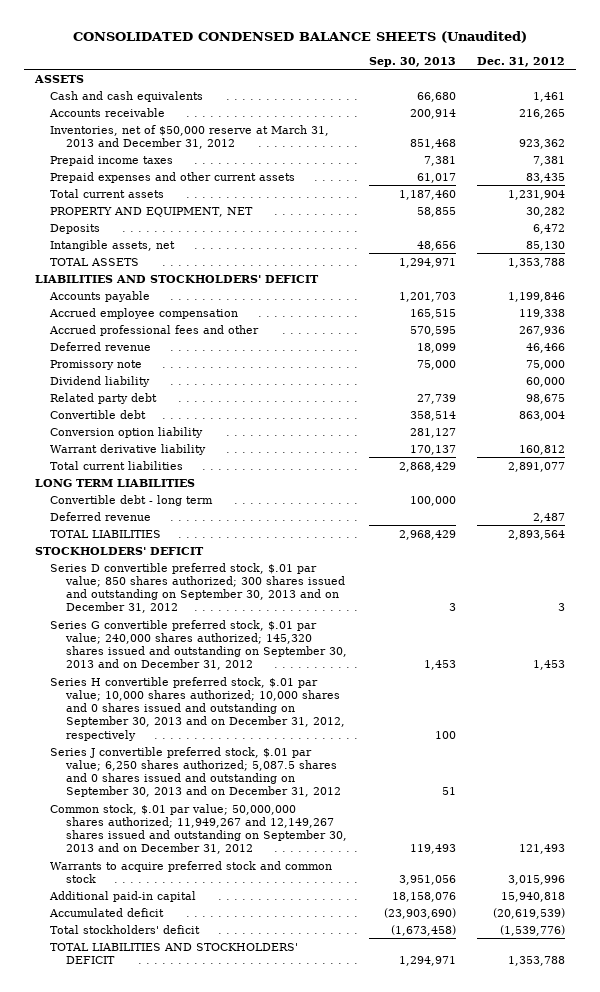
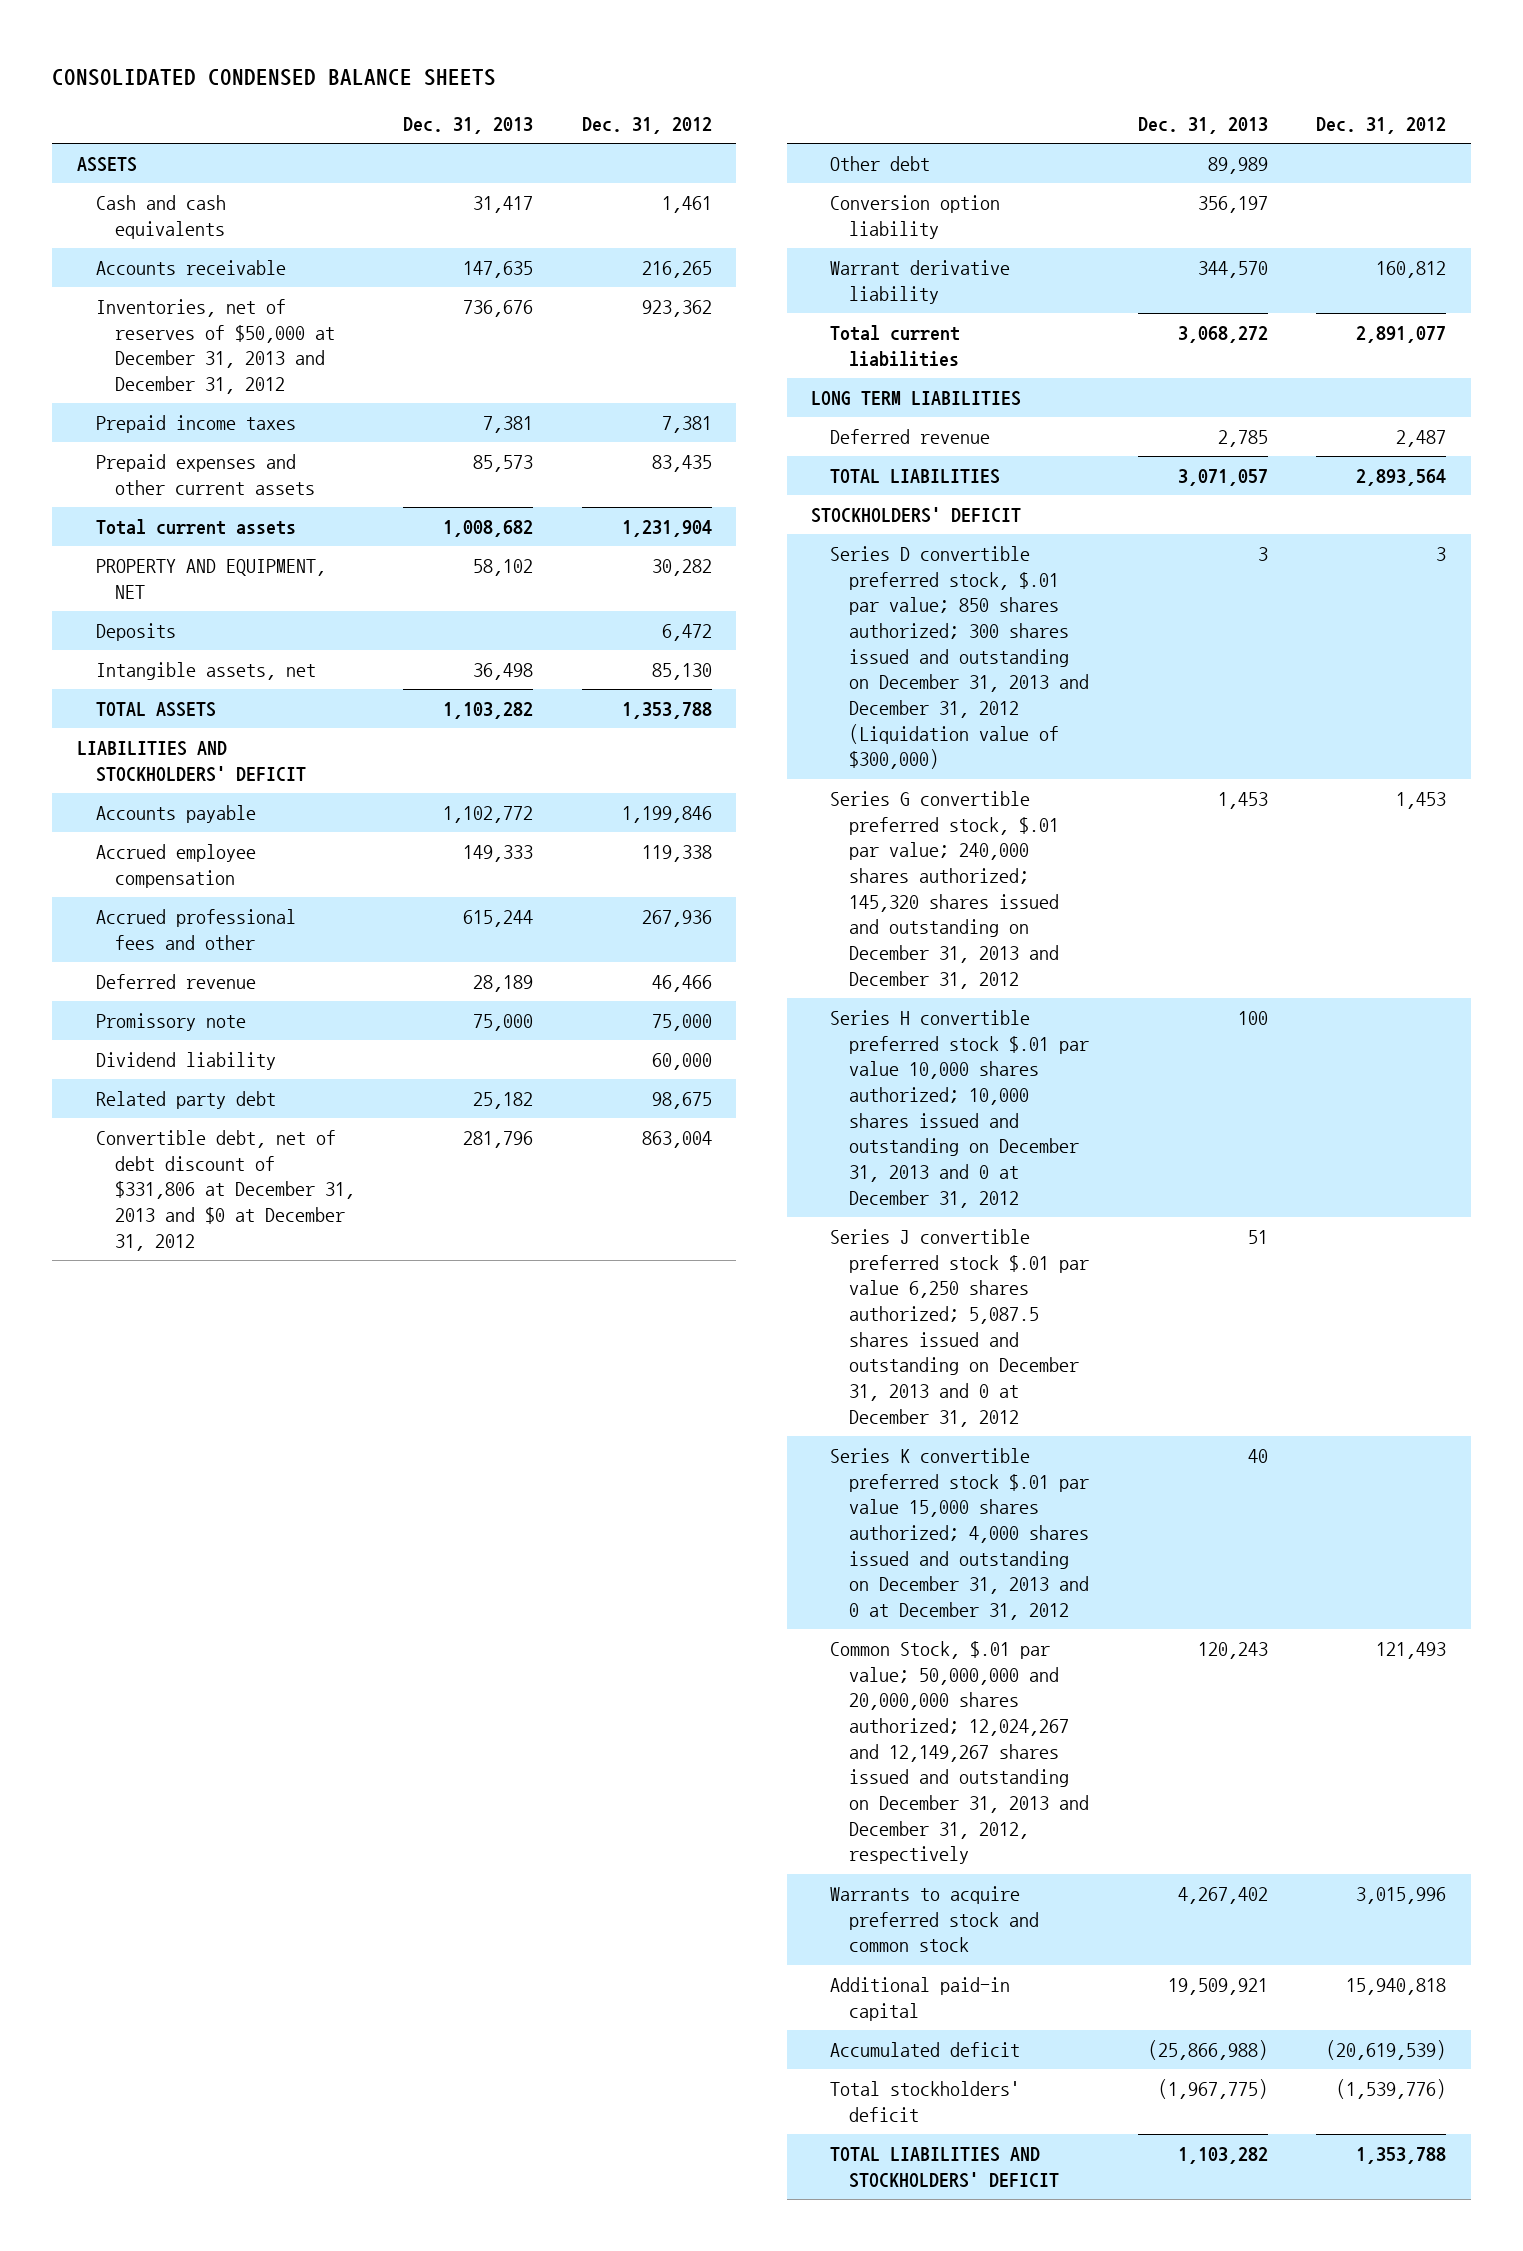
- CONSOLIDATED CONDENSED BALANCE SHEETS (Unaudited)
+ CONSOLIDATED CONDENSED BALANCE SHEETS
- | Sep. 30, 2013 | Dec. 31, 2012
+ | Dec. 31, 2013 | Dec. 31, 2012
- Inventories, net of $50,000 reserve at March 31, 2013 and December 31, 2012 | 851,468 | 923,362
+ Inventories, net of reserves of $50,000 at December 31, 2013 and December 31, 2012 | 736,676 | 923,362
- Convertible debt | 358,514 | 863,004
+ Convertible debt, net of debt discount of $331,806 at December 31, 2013 and $0 at December 31, 2012 | 281,796 | 863,004
+ Other debt | 89,989 |
- Convertible debt - long term | 100,000 |
- Series D convertible preferred stock, $.01 par value; 850 shares authorized; 300 shares issued and outstanding on September 30, 2013 and on December 31, 2012 | 3 | 3
- Series G convertible preferred stock, $.01 par value; 240,000 shares authorized; 145,320 shares issued and outstanding on September 30, 2013 and on December 31, 2012 | 1,453 | 1,453
- Series H convertible preferred stock, $.01 par value; 10,000 shares authorized; 10,000 shares and 0 shares issued and outstanding on September 30, 2013 and on December 31, 2012, respectively | 100 |
- Series J convertible preferred stock, $.01 par value; 6,250 shares authorized; 5,087.5 shares and 0 shares issued and outstanding on September 30, 2013 and on December 31, 2012 | 51 |
- Common stock, $.01 par value; 50,000,000 shares authorized; 11,949,267 and 12,149,267 shares issued and outstanding on September 30, 2013 and on December 31, 2012 | 119,493 | 121,493
+ Series D convertible preferred stock, $.01 par value; 850 shares authorized; 300 shares issued and outstanding on December 31, 2013 and December 31, 2012 (Liquidation value of $300,000) | 3 | 3
+ Series G convertible preferred stock, $.01 par value; 240,000 shares authorized; 145,320 shares issued and outstanding on December 31, 2013 and December 31, 2012 | 1,453 | 1,453
+ Series H convertible preferred stock $.01 par value 10,000 shares authorized; 10,000 shares issued and outstanding on December 31, 2013 and 0 at December 31, 2012 | 100 |
+ Series J convertible preferred stock $.01 par value 6,250 shares authorized; 5,087.5 shares issued and outstanding on December 31, 2013 and 0 at December 31, 2012 | 51 |
+ Series K convertible preferred stock $.01 par value 15,000 shares authorized; 4,000 shares issued and outstanding on December 31, 2013 and 0 at December 31, 2012 | 40 |
+ Common Stock, $.01 par value; 50,000,000 and 20,000,000 shares authorized; 12,024,267 and 12,149,267 shares issued and outstanding on December 31, 2013 and December 31, 2012, respectively | 120,243 | 121,493

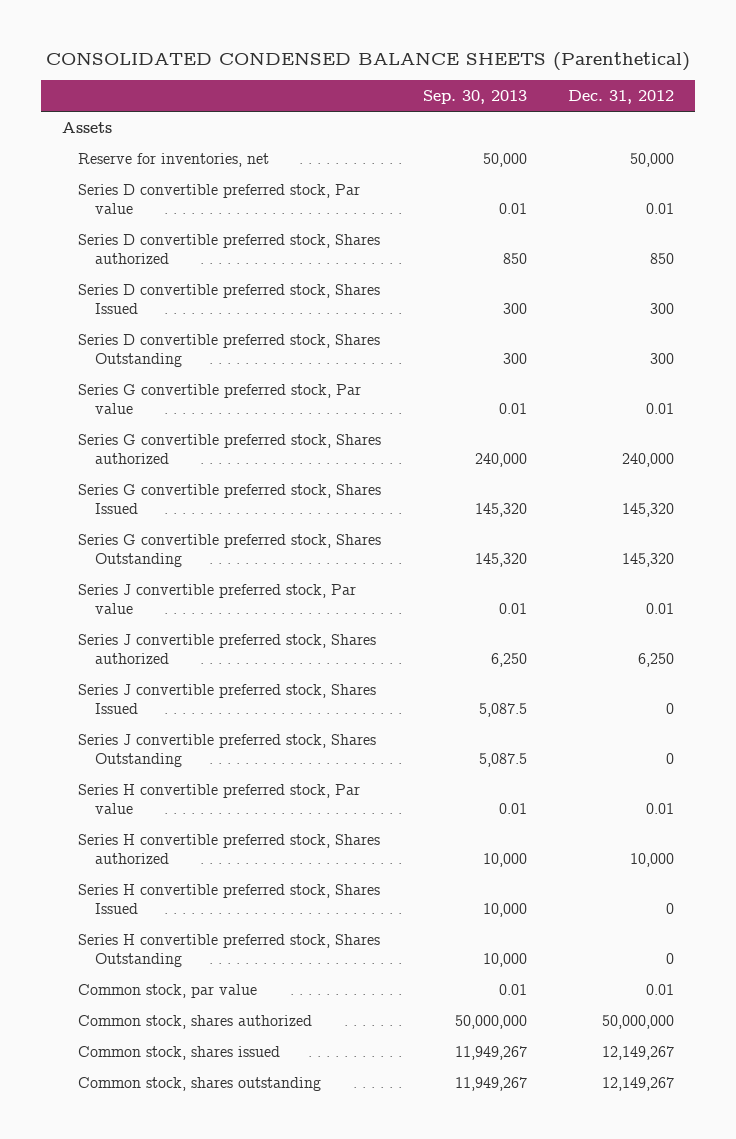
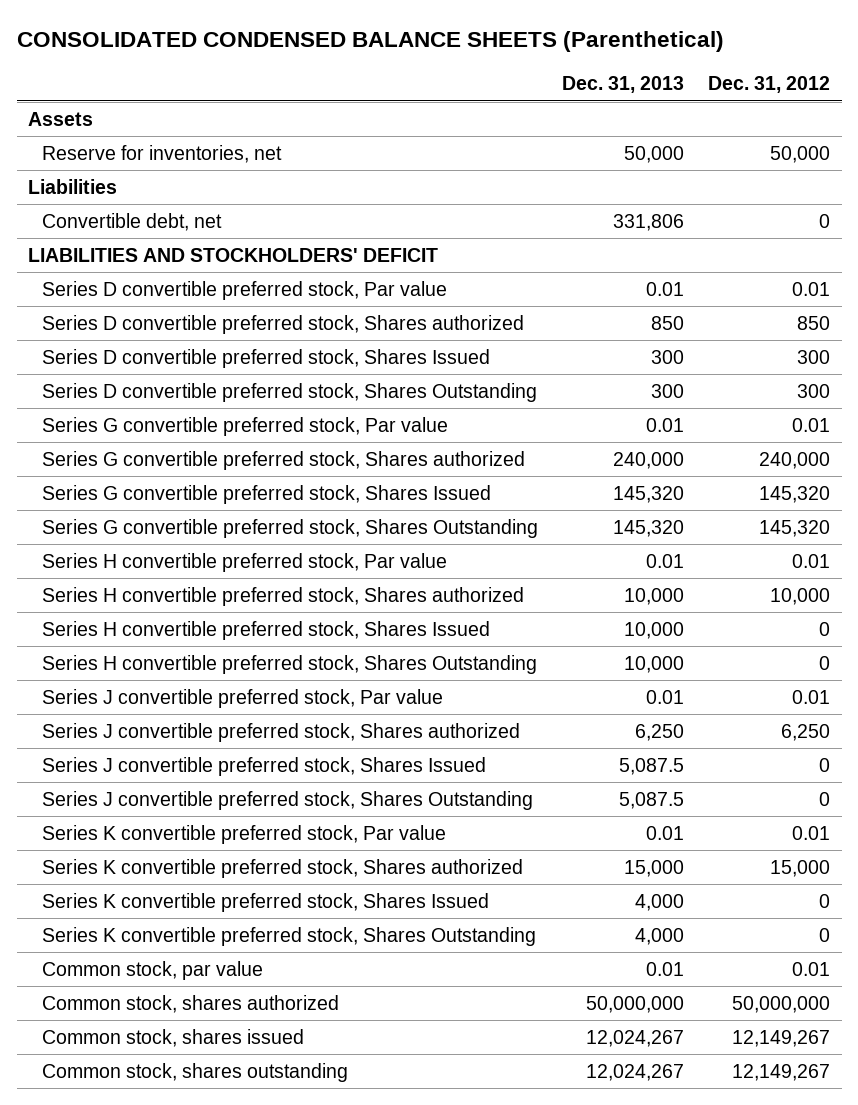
- | Sep. 30, 2013 | Dec. 31, 2012
+ | Dec. 31, 2013 | Dec. 31, 2012
+ Liabilities
+ Convertible debt, net | 331,806 | 0
+ LIABILITIES AND STOCKHOLDERS' DEFICIT
moved down: Series J convertible preferred stock, Par value | 0.01 | 0.01
moved down: Series J convertible preferred stock, Shares authorized | 6,250 | 6,250
moved down: Series J convertible preferred stock, Shares Issued | 5,087.5 | 0
moved down: Series J convertible preferred stock, Shares Outstanding | 5,087.5 | 0
+ Series K convertible preferred stock, Par value | 0.01 | 0.01
+ Series K convertible preferred stock, Shares authorized | 15,000 | 15,000
+ Series K convertible preferred stock, Shares Issued | 4,000 | 0
+ Series K convertible preferred stock, Shares Outstanding | 4,000 | 0

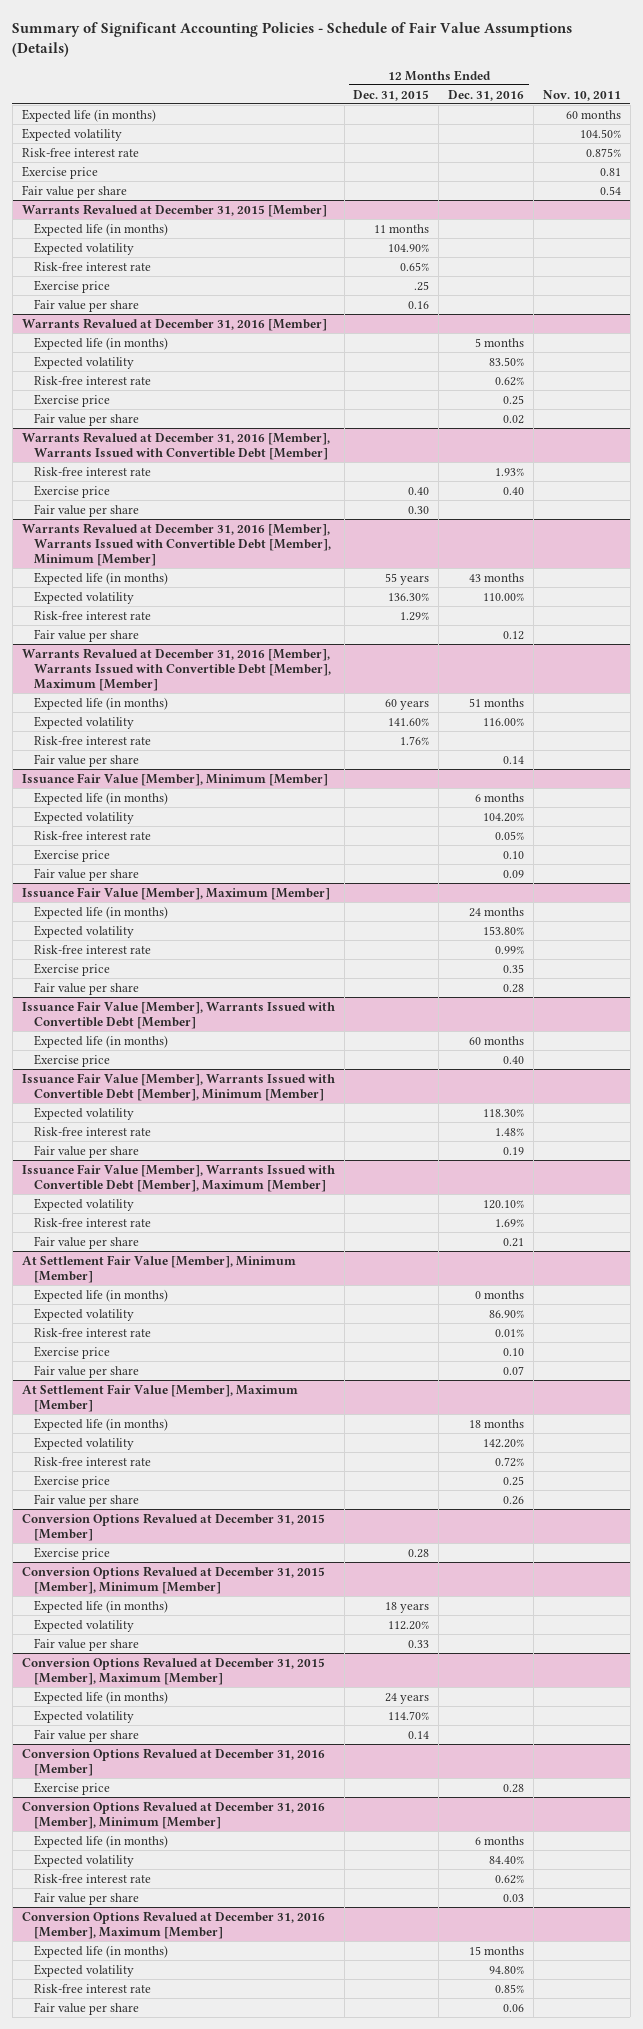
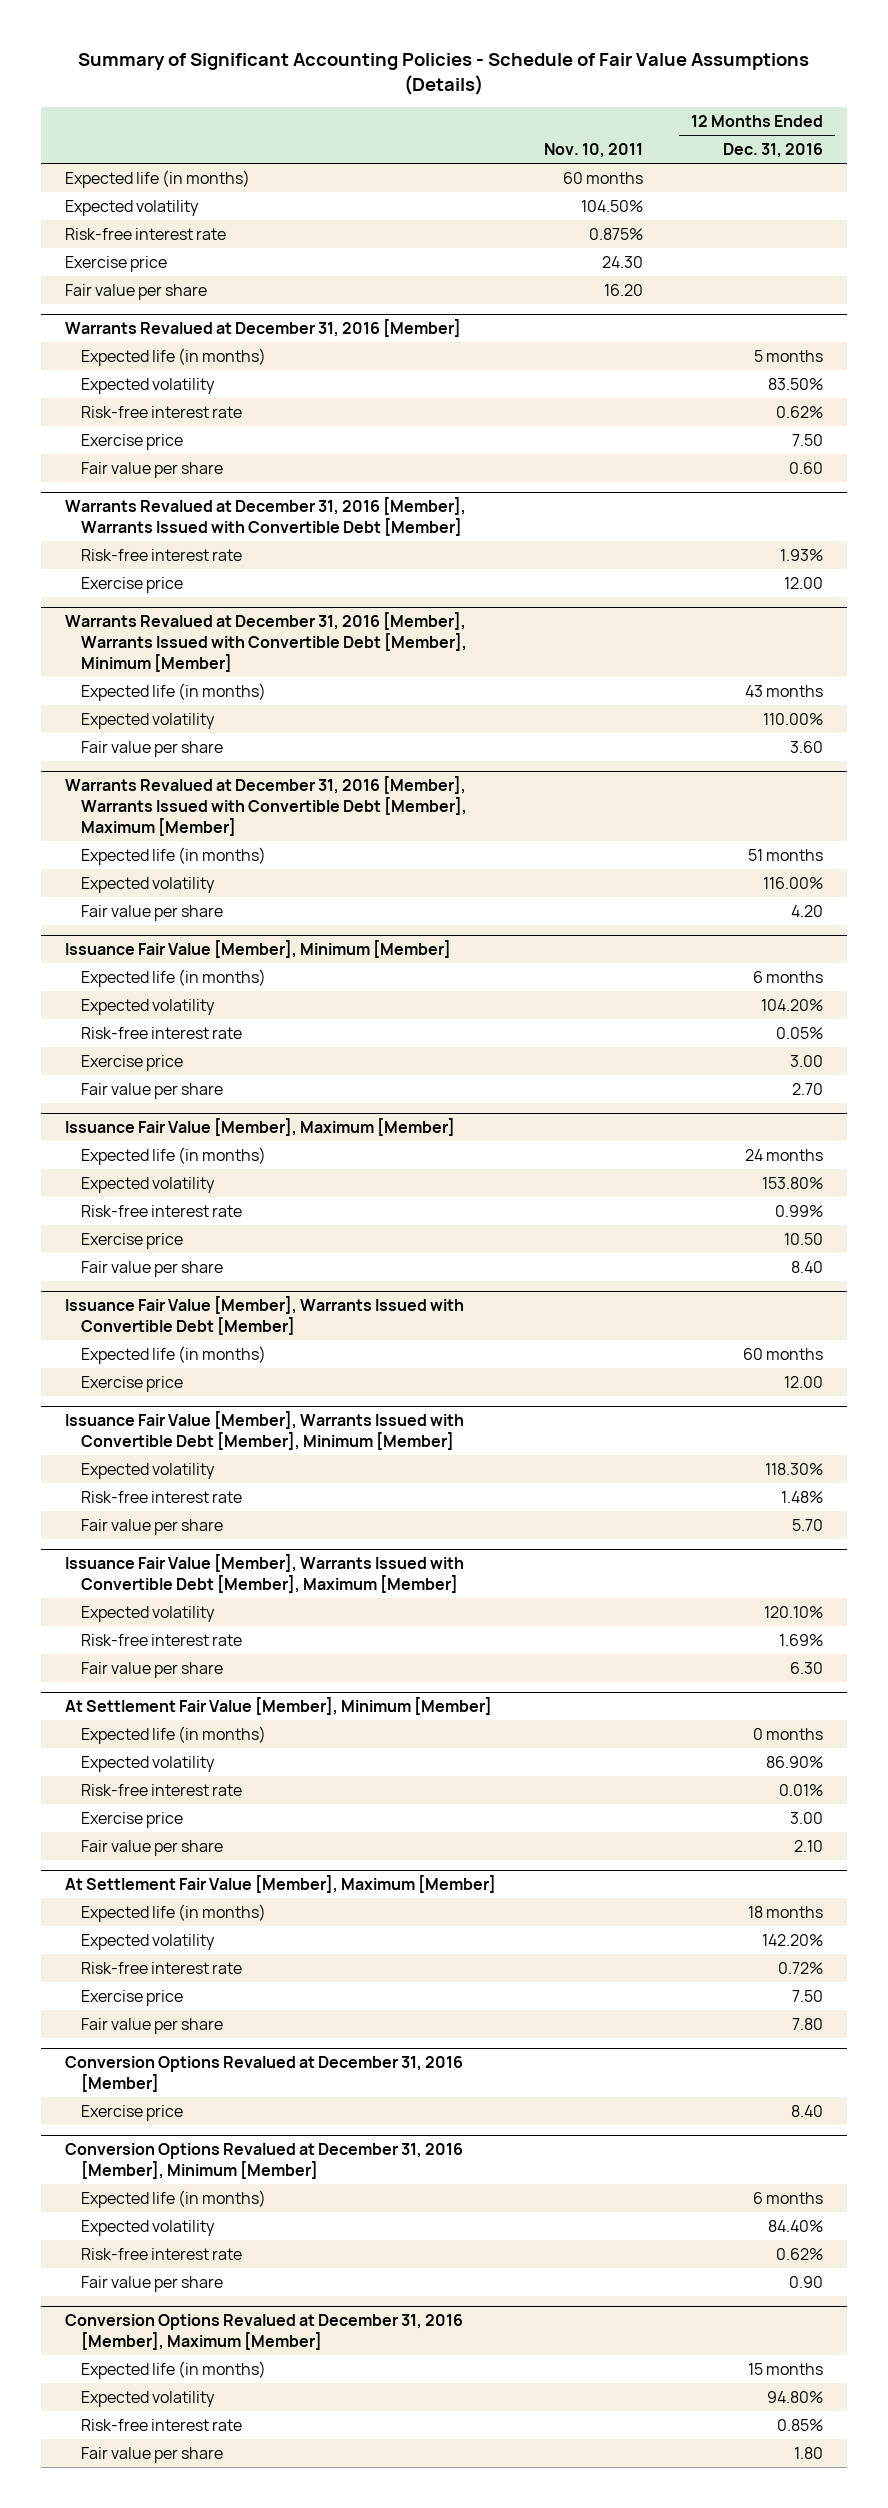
- | 12 Months Ended Dec. 31, 2015 | 12 Months Ended Dec. 31, 2016 | Nov. 10, 2011
+ | Nov. 10, 2011 | 12 Months Ended Dec. 31, 2016
- Exercise price | | | 0.81
- Fair value per share | | | 0.54
- Warrants Revalued at December 31, 2015 [Member]
- Expected life (in months) | 11 months | |
- Expected volatility | 104.90% | |
- Risk-free interest rate | 0.65% | |
- Exercise price | .25 | |
- Fair value per share | 0.16 | |
+ Exercise price | 24.30 |
+ Fair value per share | 16.20 |
@ Warrants Revalued at December 31, 2016 [Member]
- Exercise price | | 0.25 |
- Fair value per share | | 0.02 |
+ Exercise price | | 7.50
+ Fair value per share | | 0.60
@ Warrants Revalued at December 31, 2016 [Member], Warrants Issued with Convertible Debt [Member]
- Exercise price | 0.40 | 0.40 |
- Fair value per share | 0.30 | |
+ Exercise price | | 12.00
@ Warrants Revalued at December 31, 2016 [Member], Warrants Issued with Convertible Debt [Member], Minimum [Member]
- Risk-free interest rate | 1.29% | |
- Fair value per share | | 0.12 |
+ Fair value per share | | 3.60
@ Warrants Revalued at December 31, 2016 [Member], Warrants Issued with Convertible Debt [Member], Maximum [Member]
- Risk-free interest rate | 1.76% | |
- Fair value per share | | 0.14 |
+ Fair value per share | | 4.20
@ Issuance Fair Value [Member], Minimum [Member]
- Exercise price | | 0.10 |
- Fair value per share | | 0.09 |
+ Exercise price | | 3.00
+ Fair value per share | | 2.70
@ Issuance Fair Value [Member], Maximum [Member]
- Exercise price | | 0.35 |
- Fair value per share | | 0.28 |
+ Exercise price | | 10.50
+ Fair value per share | | 8.40
@ Issuance Fair Value [Member], Warrants Issued with Convertible Debt [Member]
- Exercise price | | 0.40 |
+ Exercise price | | 12.00
@ Issuance Fair Value [Member], Warrants Issued with Convertible Debt [Member], Minimum [Member]
- Fair value per share | | 0.19 |
+ Fair value per share | | 5.70
@ Issuance Fair Value [Member], Warrants Issued with Convertible Debt [Member], Maximum [Member]
- Fair value per share | | 0.21 |
+ Fair value per share | | 6.30
@ At Settlement Fair Value [Member], Minimum [Member]
- Exercise price | | 0.10 |
- Fair value per share | | 0.07 |
+ Exercise price | | 3.00
+ Fair value per share | | 2.10
@ At Settlement Fair Value [Member], Maximum [Member]
- Exercise price | | 0.25 |
- Fair value per share | | 0.26 |
- Conversion Options Revalued at December 31, 2015 [Member]
- Exercise price | 0.28 | |
- Conversion Options Revalued at December 31, 2015 [Member], Minimum [Member]
- Expected life (in months) | 18 years | |
- Expected volatility | 112.20% | |
- Fair value per share | 0.33 | |
- Conversion Options Revalued at December 31, 2015 [Member], Maximum [Member]
- Expected life (in months) | 24 years | |
- Expected volatility | 114.70% | |
- Fair value per share | 0.14 | |
@ At Settlement Fair Value [Member], Maximum [Member]
+ Exercise price | | 7.50
+ Fair value per share | | 7.80
@ Conversion Options Revalued at December 31, 2016 [Member]
- Exercise price | | 0.28 |
+ Exercise price | | 8.40
@ Conversion Options Revalued at December 31, 2016 [Member], Minimum [Member]
- Fair value per share | | 0.03 |
+ Fair value per share | | 0.90
@ Conversion Options Revalued at December 31, 2016 [Member], Maximum [Member]
- Fair value per share | | 0.06 |
+ Fair value per share | | 1.80

